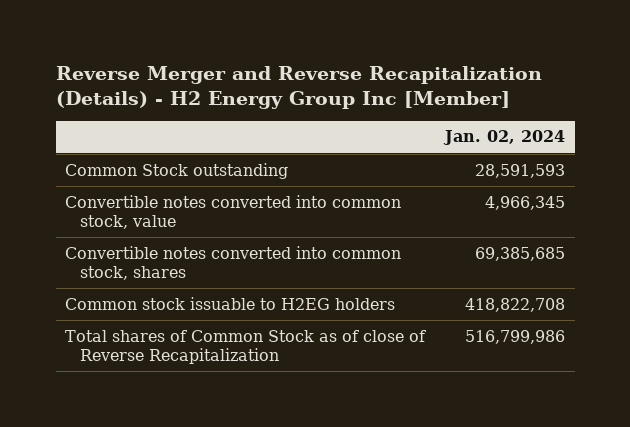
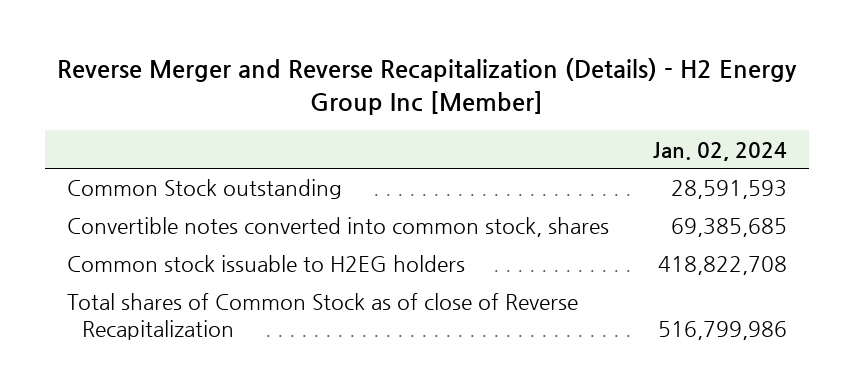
- Convertible notes converted into common stock, value | 4,966,345

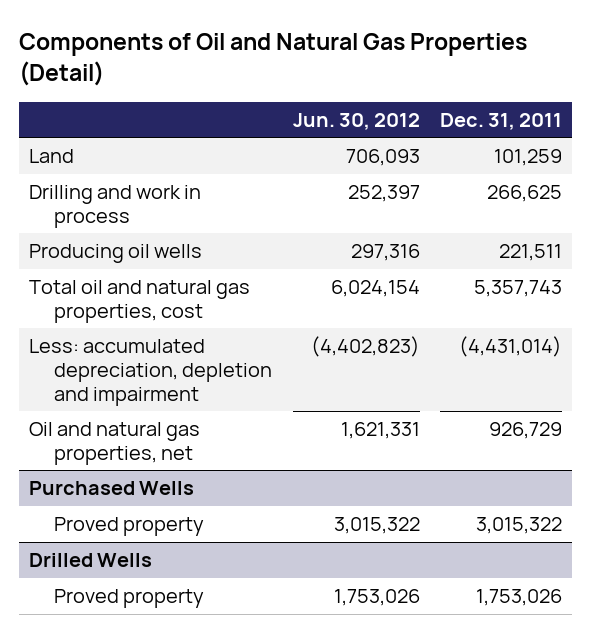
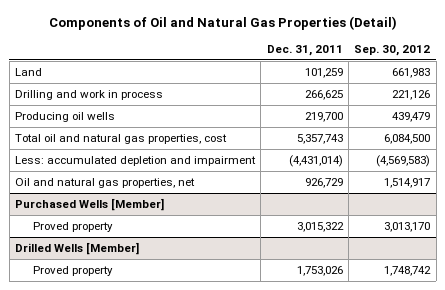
- | Jun. 30, 2012 | Dec. 31, 2011
+ | Dec. 31, 2011 | Sep. 30, 2012
- Producing oil wells | 297,316 | 221,511
+ Producing oil wells | 219,700 | 439,479
- Less: accumulated depreciation, depletion and impairment | (4,402,823) | (4,431,014)
+ Less: accumulated depletion and impairment | (4,431,014) | (4,569,583)
- Purchased Wells
+ Purchased Wells [Member]
- Drilled Wells
+ Drilled Wells [Member]

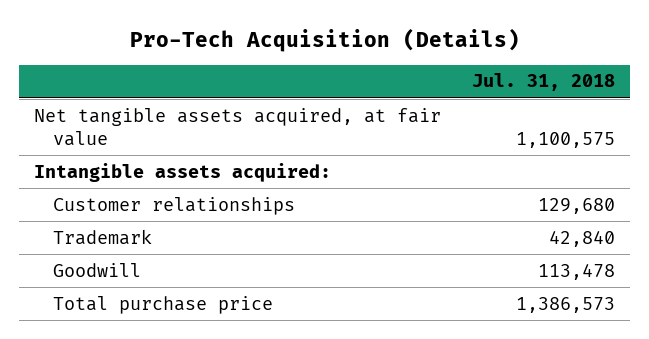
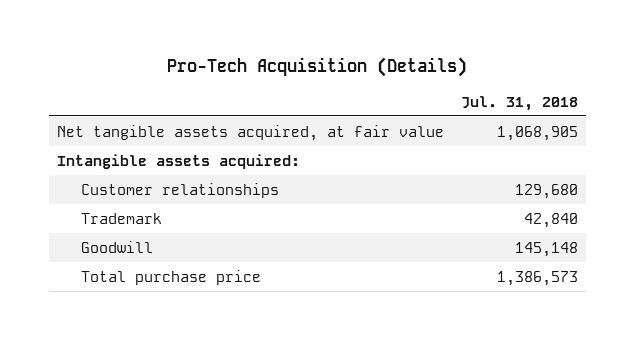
- Net tangible assets acquired, at fair value | 1,100,575
+ Net tangible assets acquired, at fair value | 1,068,905
- Goodwill | 113,478
+ Goodwill | 145,148

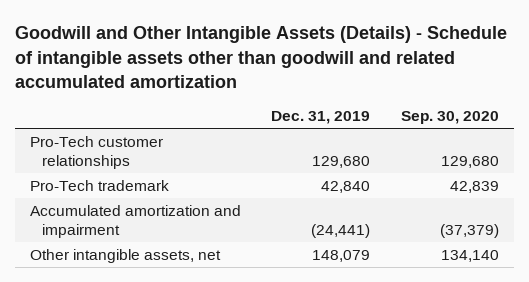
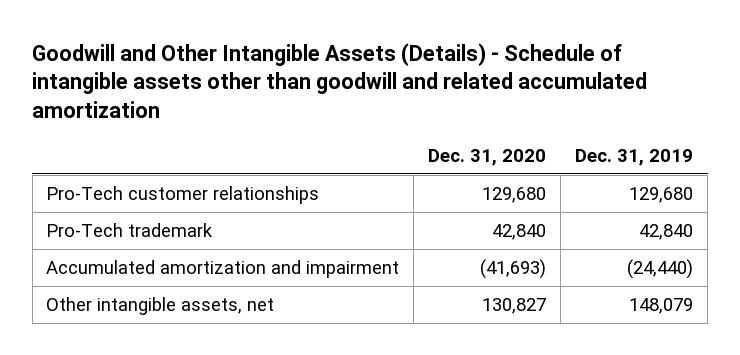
- | Dec. 31, 2019 | Sep. 30, 2020
+ | Dec. 31, 2020 | Dec. 31, 2019
- Accumulated amortization and impairment | (24,441) | (37,379)
+ Accumulated amortization and impairment | (41,693) | (24,440)

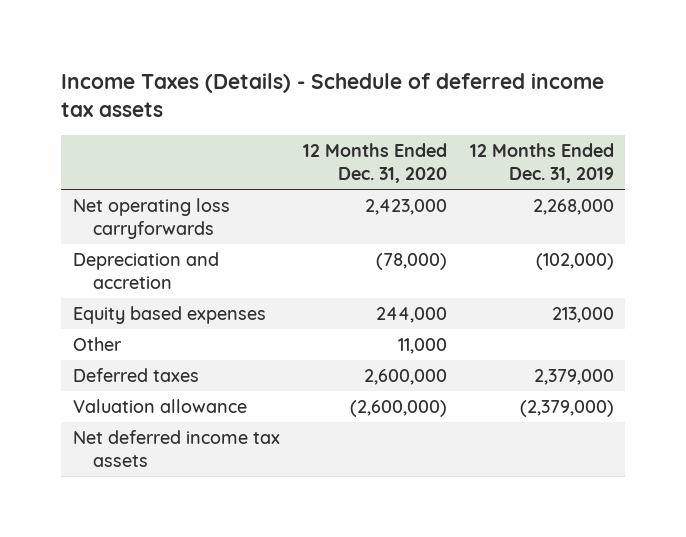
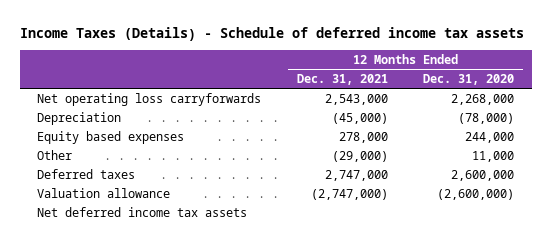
- | 12 Months Ended Dec. 31, 2020 | 12 Months Ended Dec. 31, 2019
+ | 12 Months Ended Dec. 31, 2021 | 12 Months Ended Dec. 31, 2020
- Net operating loss carryforwards | 2,423,000 | 2,268,000
- Depreciation and accretion | (78,000) | (102,000)
+ Net operating loss carryforwards | 2,543,000 | 2,268,000
+ Depreciation | (45,000) | (78,000)

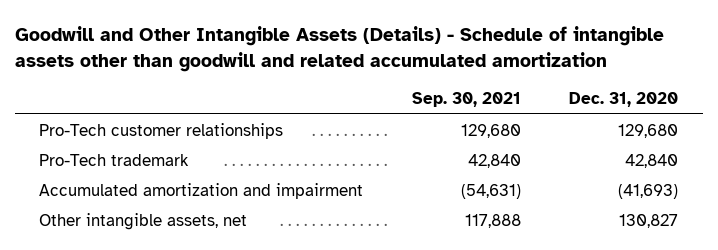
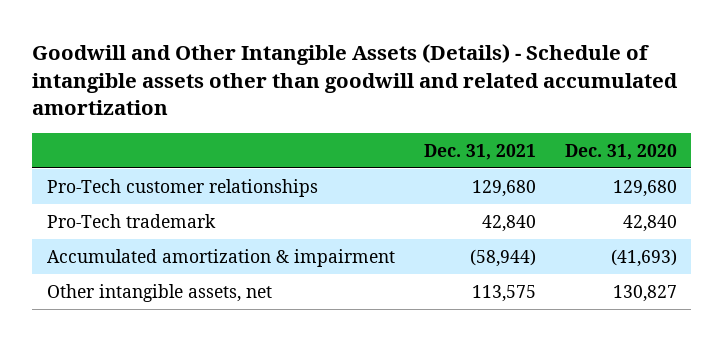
- | Sep. 30, 2021 | Dec. 31, 2020
+ | Dec. 31, 2021 | Dec. 31, 2020
- Accumulated amortization and impairment | (54,631) | (41,693)
+ Accumulated amortization & impairment | (58,944) | (41,693)

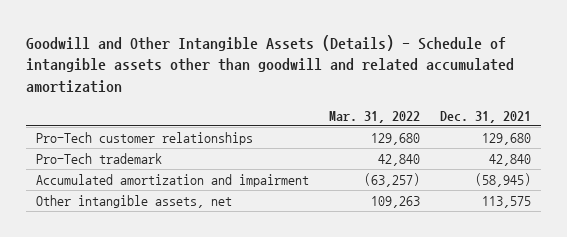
- | Dec. 31, 2021 | Dec. 31, 2020
+ | Mar. 31, 2022 | Dec. 31, 2021
- Accumulated amortization & impairment | (58,944) | (41,693)
+ Accumulated amortization and impairment | (63,257) | (58,945)

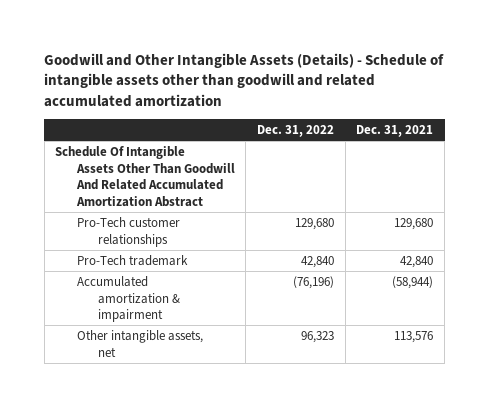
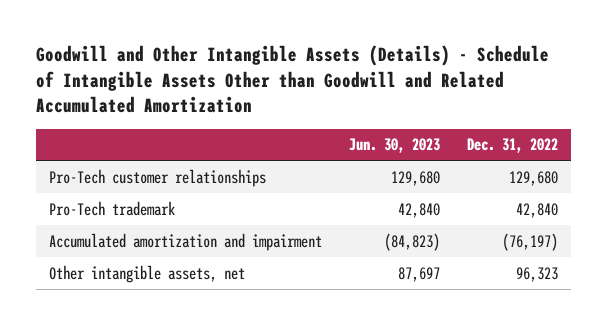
- Goodwill and Other Intangible Assets (Details) - Schedule of intangible assets other than goodwill and related accumulated amortization
+ Goodwill and Other Intangible Assets (Details) - Schedule of Intangible Assets Other than Goodwill and Related Accumulated Amortization
- | Dec. 31, 2022 | Dec. 31, 2021
+ | Jun. 30, 2023 | Dec. 31, 2022
- Schedule Of Intangible Assets Other Than Goodwill And Related Accumulated Amortization Abstract
- Accumulated amortization & impairment | (76,196) | (58,944)
+ Accumulated amortization and impairment | (84,823) | (76,197)

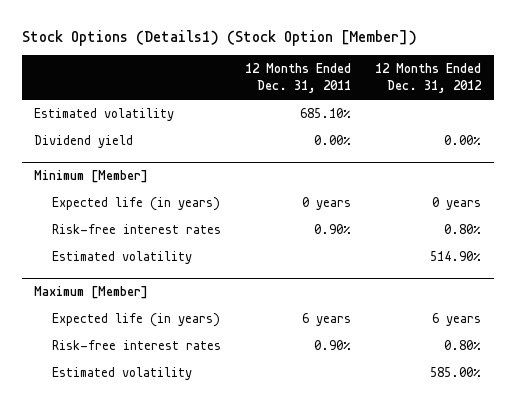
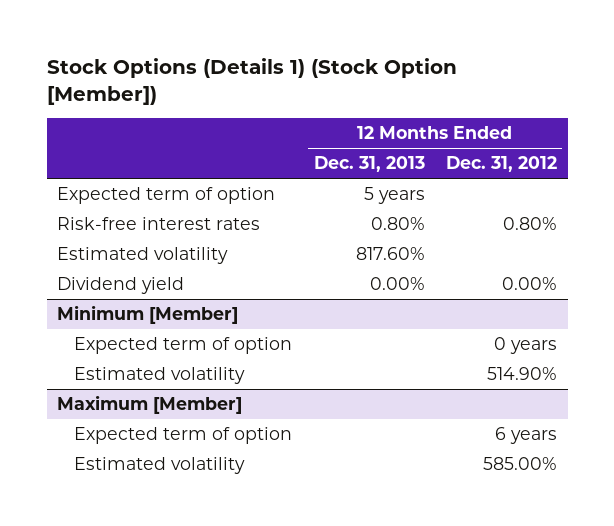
- Stock Options (Details1) (Stock Option [Member])
+ Stock Options (Details 1) (Stock Option [Member])
- | 12 Months Ended Dec. 31, 2011 | 12 Months Ended Dec. 31, 2012
+ | 12 Months Ended Dec. 31, 2013 | 12 Months Ended Dec. 31, 2012
+ Expected term of option | 5 years |
+ Risk-free interest rates | 0.80% | 0.80%
@ Minimum [Member]
- Expected life (in years) | 0 years | 0 years
- Risk-free interest rates | 0.90% | 0.80%
+ Expected term of option | | 0 years
@ Maximum [Member]
- Expected life (in years) | 6 years | 6 years
- Risk-free interest rates | 0.90% | 0.80%
+ Expected term of option | | 6 years

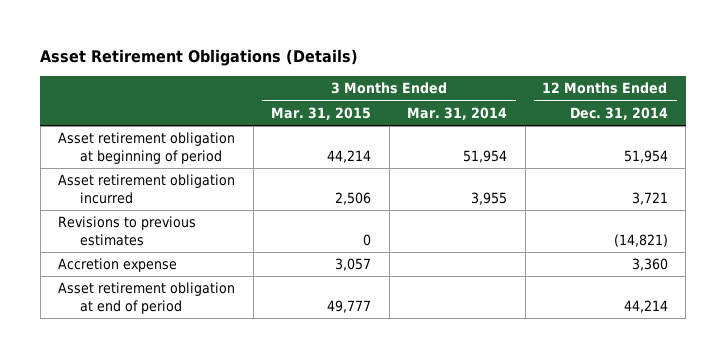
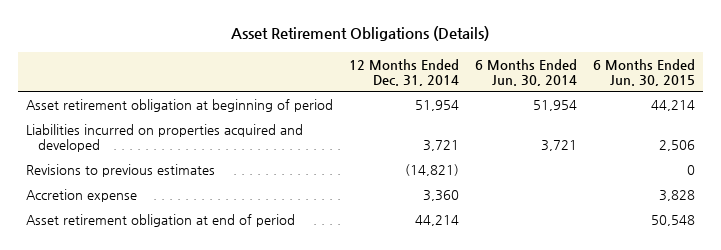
- | 3 Months Ended Mar. 31, 2015 | 3 Months Ended Mar. 31, 2014 | 12 Months Ended Dec. 31, 2014
+ | 12 Months Ended Dec. 31, 2014 | 6 Months Ended Jun. 30, 2014 | 6 Months Ended Jun. 30, 2015
- Asset retirement obligation incurred | 2,506 | 3,955 | 3,721
+ Liabilities incurred on properties acquired and developed | 3,721 | 3,721 | 2,506

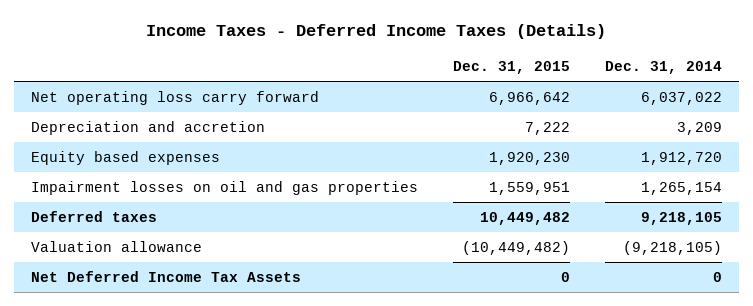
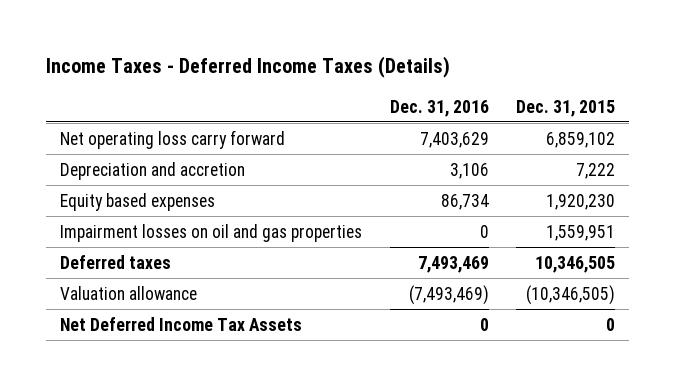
- | Dec. 31, 2015 | Dec. 31, 2014
+ | Dec. 31, 2016 | Dec. 31, 2015
- Net operating loss carry forward | 6,966,642 | 6,037,022
+ Net operating loss carry forward | 7,403,629 | 6,859,102
- Deferred taxes | 10,449,482 | 9,218,105
- Valuation allowance | (10,449,482) | (9,218,105)
+ Deferred taxes | 7,493,469 | 10,346,505
+ Valuation allowance | (7,493,469) | (10,346,505)

